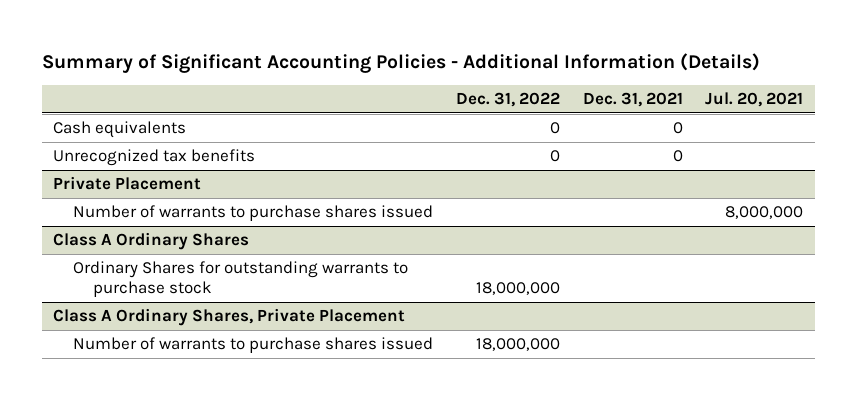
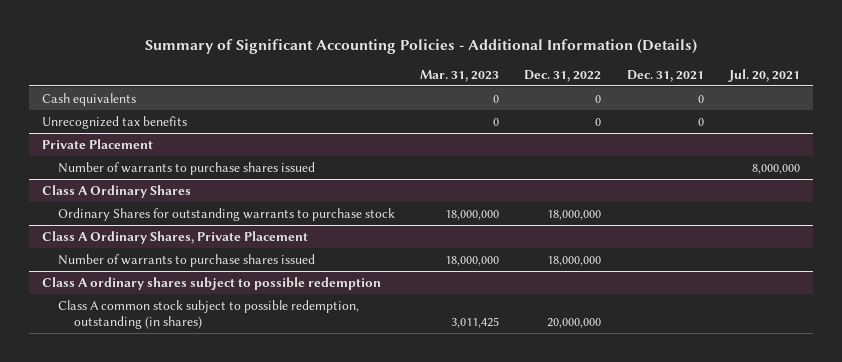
- | Dec. 31, 2022 | Dec. 31, 2021 | Jul. 20, 2021
+ | Mar. 31, 2023 | Dec. 31, 2022 | Dec. 31, 2021 | Jul. 20, 2021
+ Class A ordinary shares subject to possible redemption
+ Class A common stock subject to possible redemption, outstanding (in shares) | 3,011,425 | 20,000,000 | |

